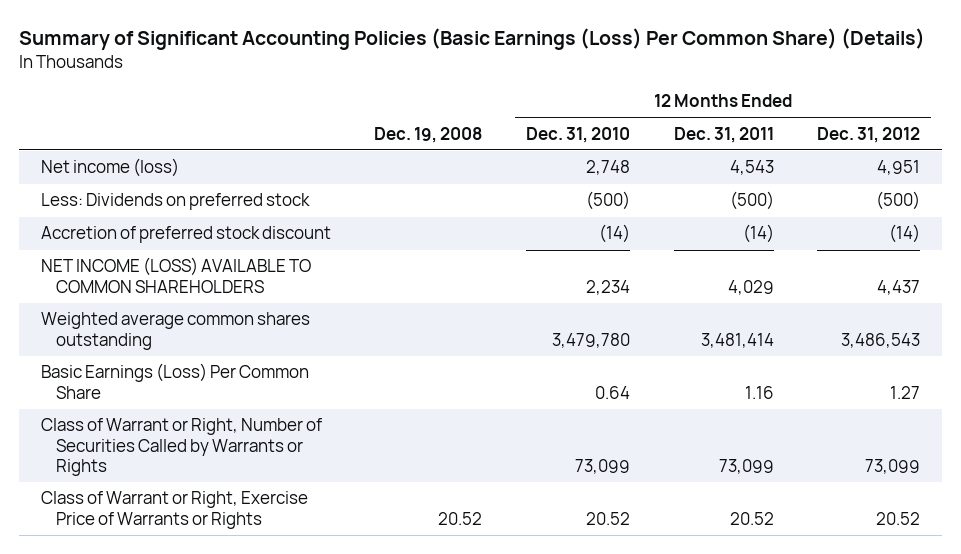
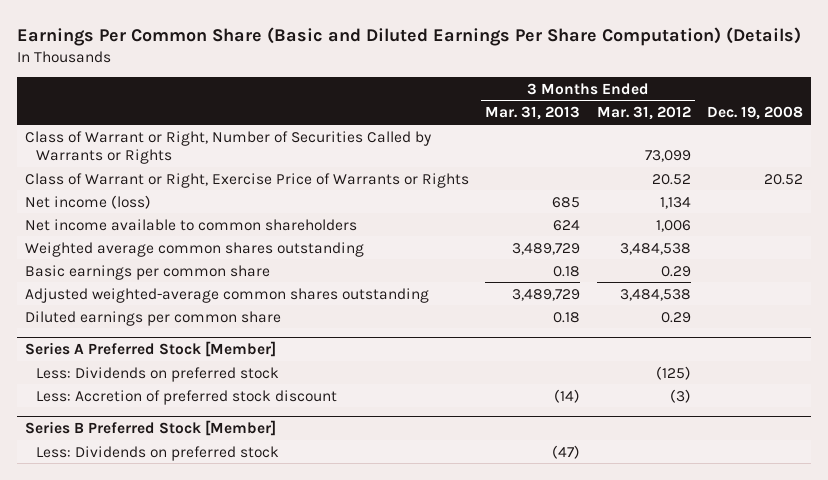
- Summary of Significant Accounting Policies (Basic Earnings (Loss) Per Common Share) (Details)
+ Earnings Per Common Share (Basic and Diluted Earnings Per Share Computation) (Details)
- | Dec. 19, 2008 | 12 Months Ended Dec. 31, 2010 | 12 Months Ended Dec. 31, 2011 | 12 Months Ended Dec. 31, 2012
+ | 3 Months Ended Mar. 31, 2013 | 3 Months Ended Mar. 31, 2012 | Dec. 19, 2008
- Less: Dividends on preferred stock | | (500) | (500) | (500)
- Accretion of preferred stock discount | | (14) | (14) | (14)
- NET INCOME (LOSS) AVAILABLE TO COMMON SHAREHOLDERS | | 2,234 | 4,029 | 4,437
- Basic Earnings (Loss) Per Common Share | | 0.64 | 1.16 | 1.27
moved down: Net income (loss) | 685 | 1,134 |
+ Net income available to common shareholders | 624 | 1,006 |
moved down: Weighted average common shares outstanding | 3,489,729 | 3,484,538 |
+ Basic earnings per common share | 0.18 | 0.29 |
+ Adjusted weighted-average common shares outstanding | 3,489,729 | 3,484,538 |
+ Diluted earnings per common share | 0.18 | 0.29 |
+ Series A Preferred Stock [Member]
+ Less: Dividends on preferred stock | | (125) |
+ Less: Accretion of preferred stock discount | (14) | (3) |
+ Series B Preferred Stock [Member]
+ Less: Dividends on preferred stock | (47) | |

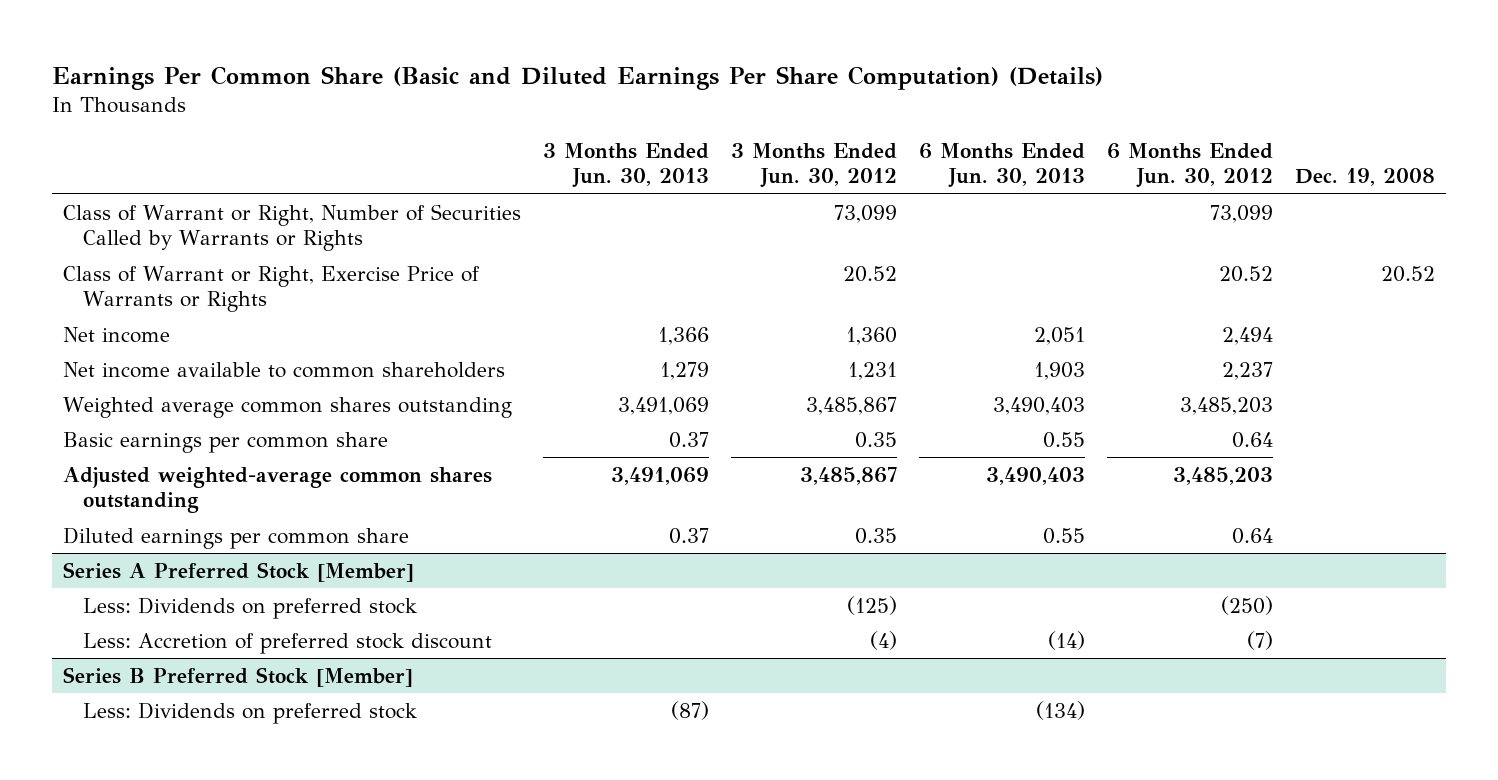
- | 3 Months Ended Mar. 31, 2013 | 3 Months Ended Mar. 31, 2012 | Dec. 19, 2008
+ | 3 Months Ended Jun. 30, 2013 | 3 Months Ended Jun. 30, 2012 | 6 Months Ended Jun. 30, 2013 | 6 Months Ended Jun. 30, 2012 | Dec. 19, 2008
- Net income (loss) | 685 | 1,134 |
+ Net income | 1,366 | 1,360 | 2,051 | 2,494 |

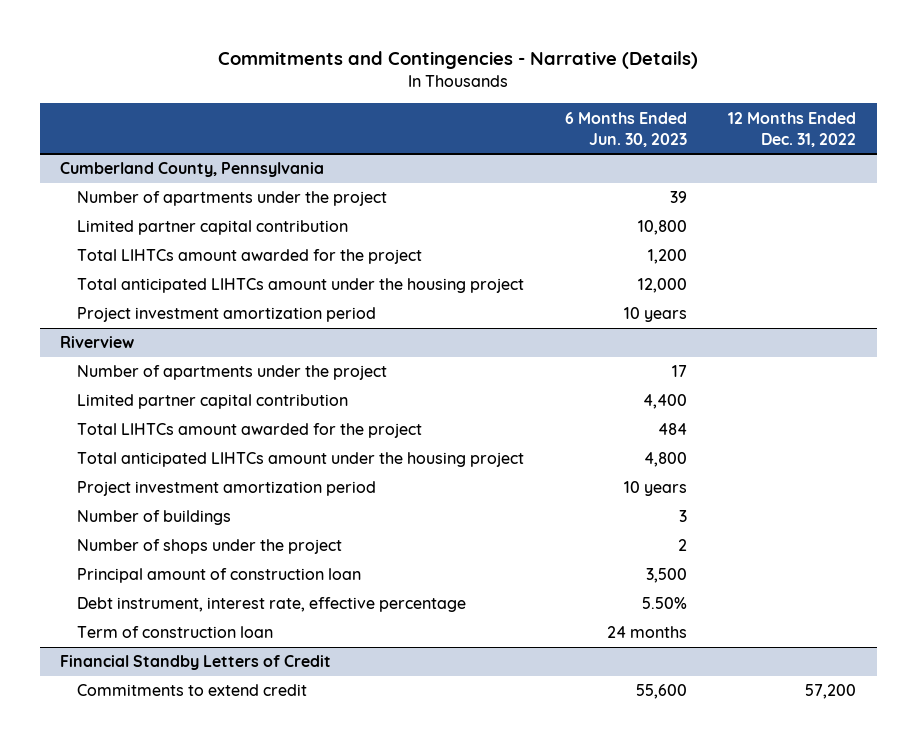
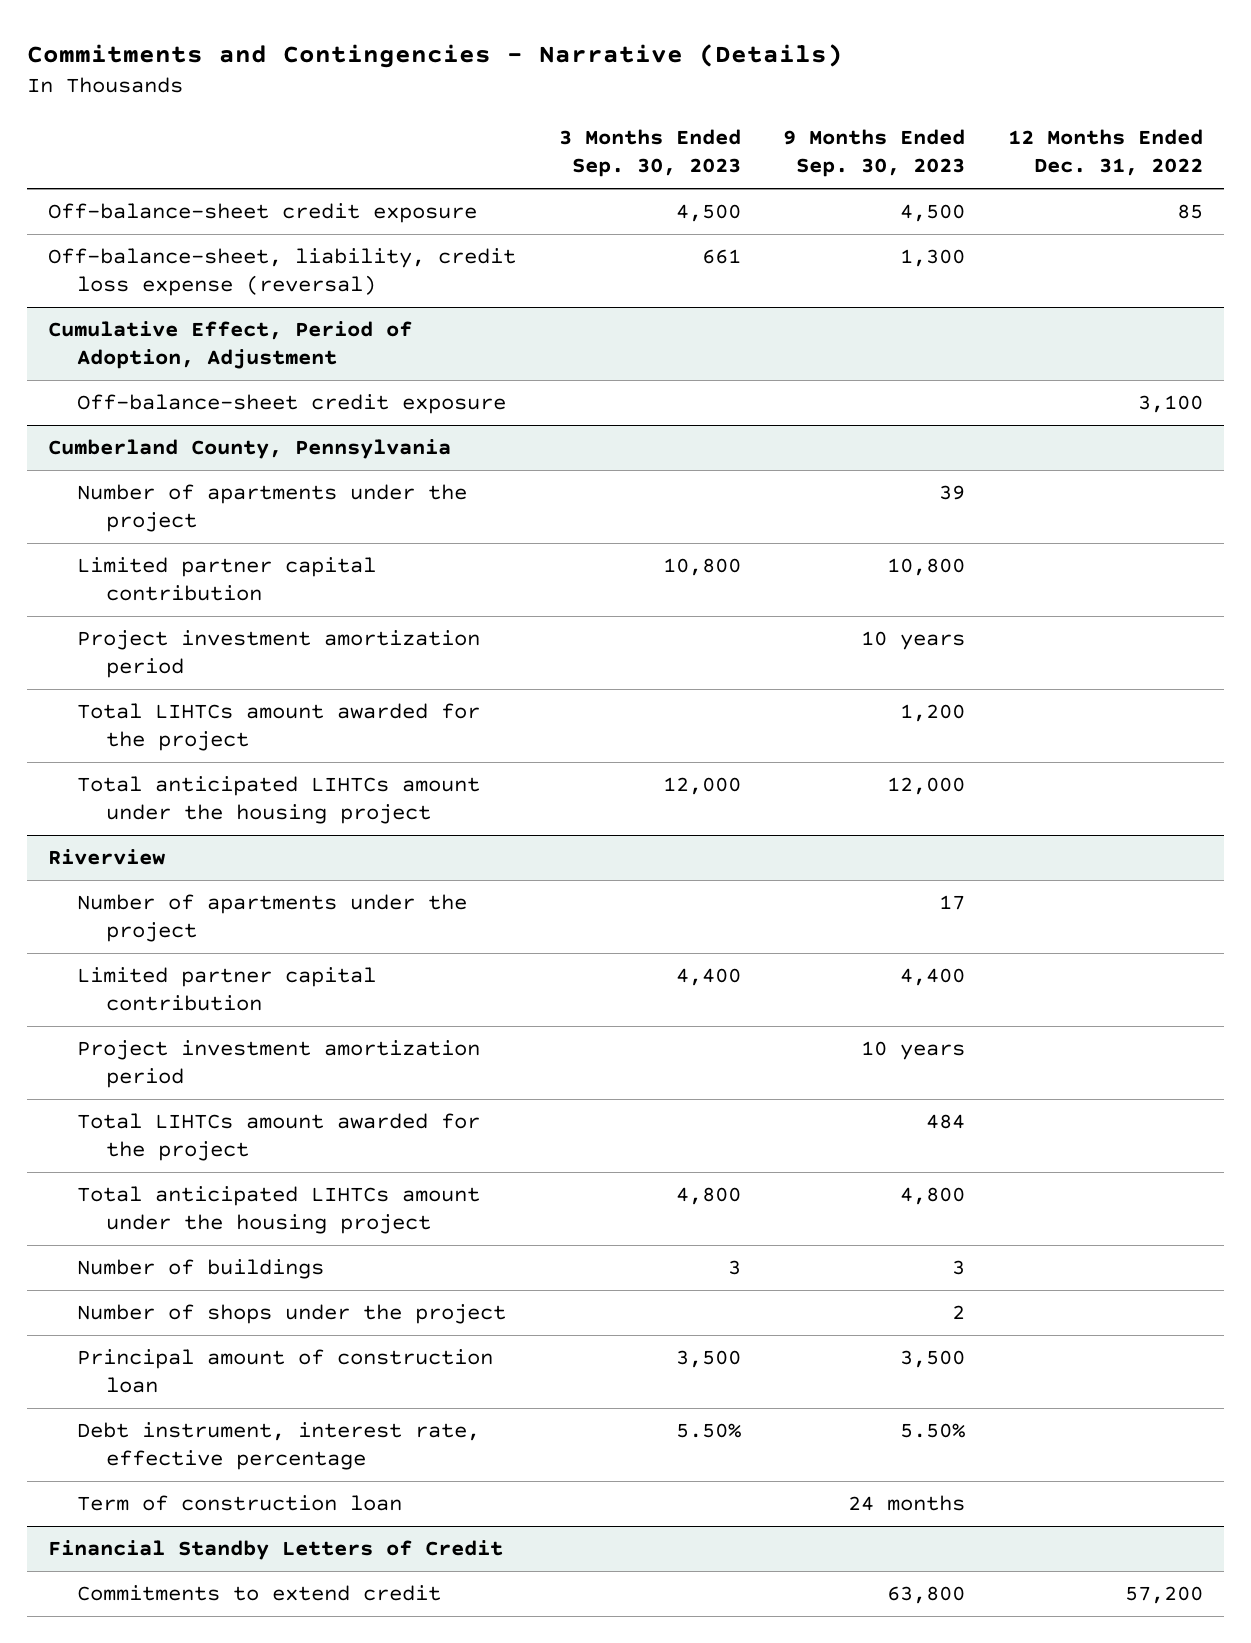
- | 6 Months Ended Jun. 30, 2023 | 12 Months Ended Dec. 31, 2022
+ | 3 Months Ended Sep. 30, 2023 | 9 Months Ended Sep. 30, 2023 | 12 Months Ended Dec. 31, 2022
+ Off-balance-sheet credit exposure | 4,500 | 4,500 | 85
+ Off-balance-sheet, liability, credit loss expense (reversal) | 661 | 1,300 |
+ Cumulative Effect, Period of Adoption, Adjustment
+ Off-balance-sheet credit exposure | | | 3,100
@ Cumberland County, Pennsylvania
moved up: Project investment amortization period | | 10 years |
@ Riverview
moved up: Project investment amortization period | | 10 years |

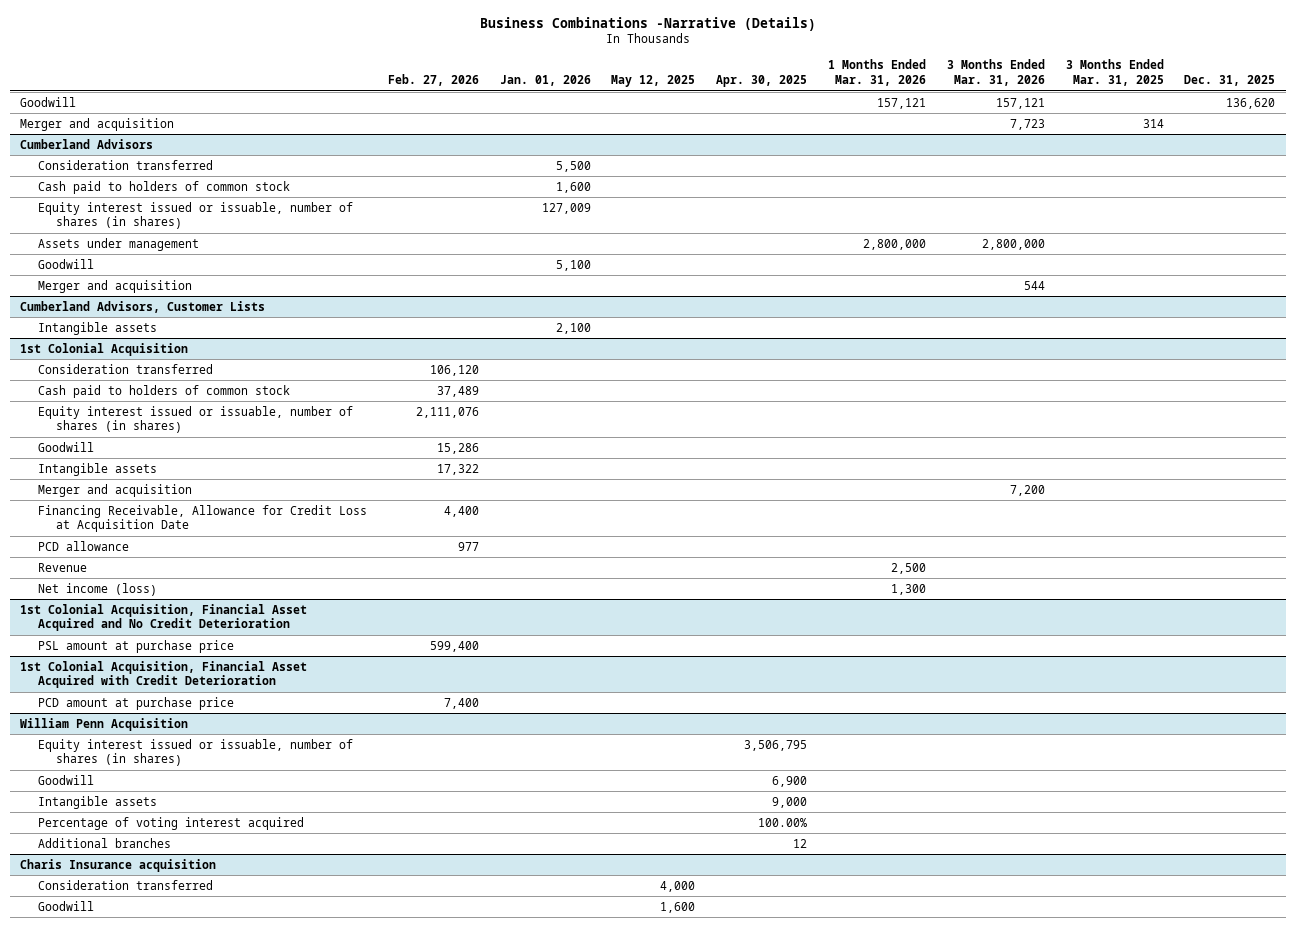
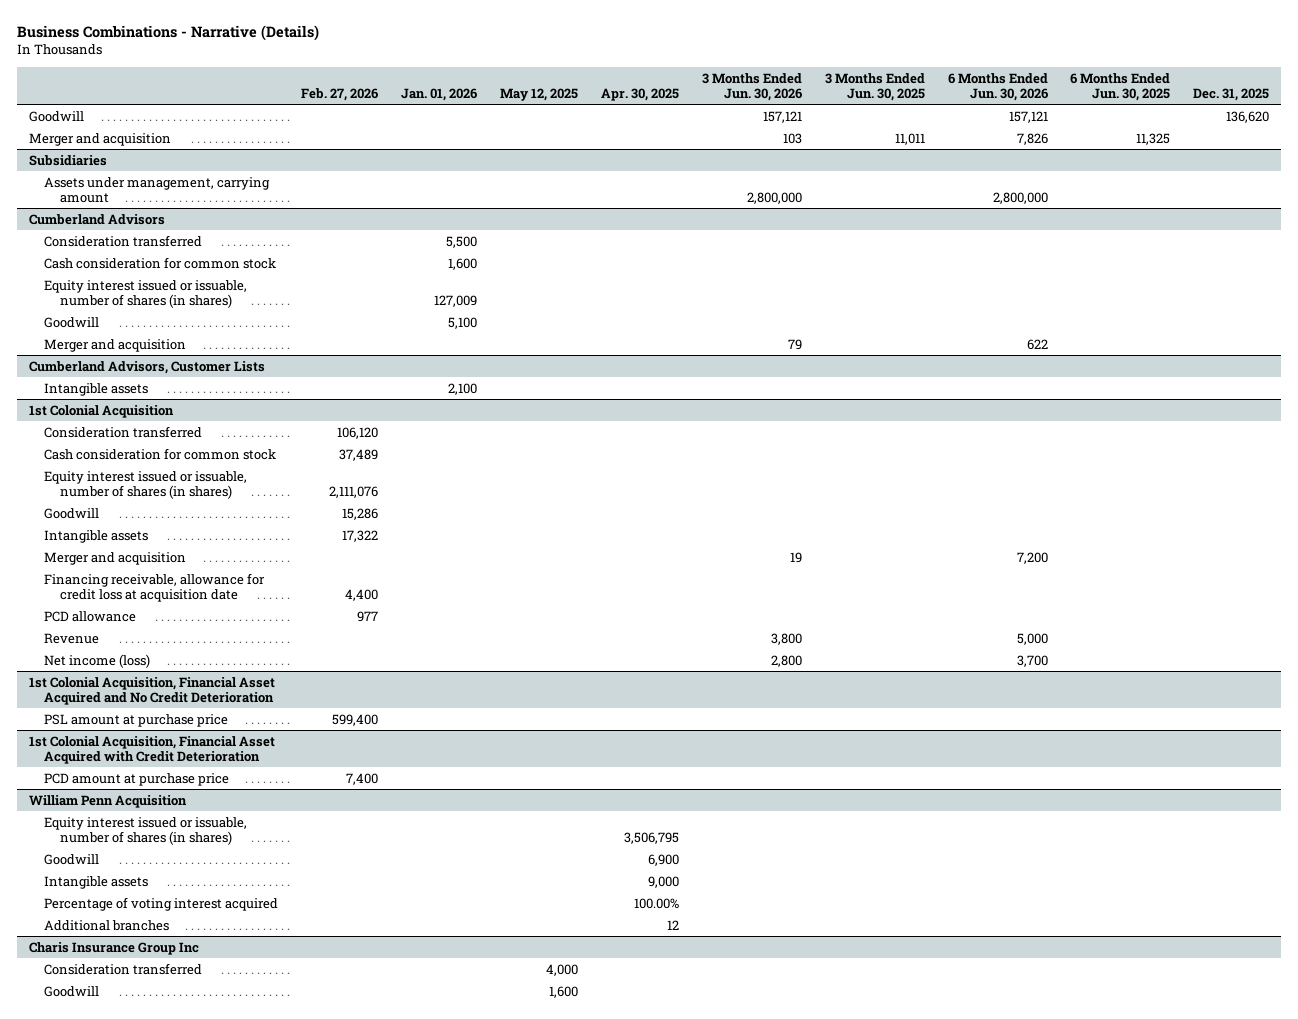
- Business Combinations -Narrative (Details)
+ Business Combinations - Narrative (Details)
- | Feb. 27, 2026 | Jan. 01, 2026 | May 12, 2025 | Apr. 30, 2025 | 1 Months Ended Mar. 31, 2026 | 3 Months Ended Mar. 31, 2026 | 3 Months Ended Mar. 31, 2025 | Dec. 31, 2025
+ | Feb. 27, 2026 | Jan. 01, 2026 | May 12, 2025 | Apr. 30, 2025 | 3 Months Ended Jun. 30, 2026 | 3 Months Ended Jun. 30, 2025 | 6 Months Ended Jun. 30, 2026 | 6 Months Ended Jun. 30, 2025 | Dec. 31, 2025
+ Subsidiaries
+ Assets under management, carrying amount | | | | | 2,800,000 | | 2,800,000 | |
@ Cumberland Advisors
- Cash paid to holders of common stock | | 1,600 | | | | | |
+ Cash consideration for common stock | | 1,600 | | | | | | |
- Assets under management | | | | | 2,800,000 | 2,800,000 | |
@ 1st Colonial Acquisition
- Cash paid to holders of common stock | 37,489 | | | | | | |
+ Cash consideration for common stock | 37,489 | | | | | | | |
- Financing Receivable, Allowance for Credit Loss at Acquisition Date | 4,400 | | | | | | |
+ Financing receivable, allowance for credit loss at acquisition date | 4,400 | | | | | | | |
- Charis Insurance acquisition
+ Charis Insurance Group Inc

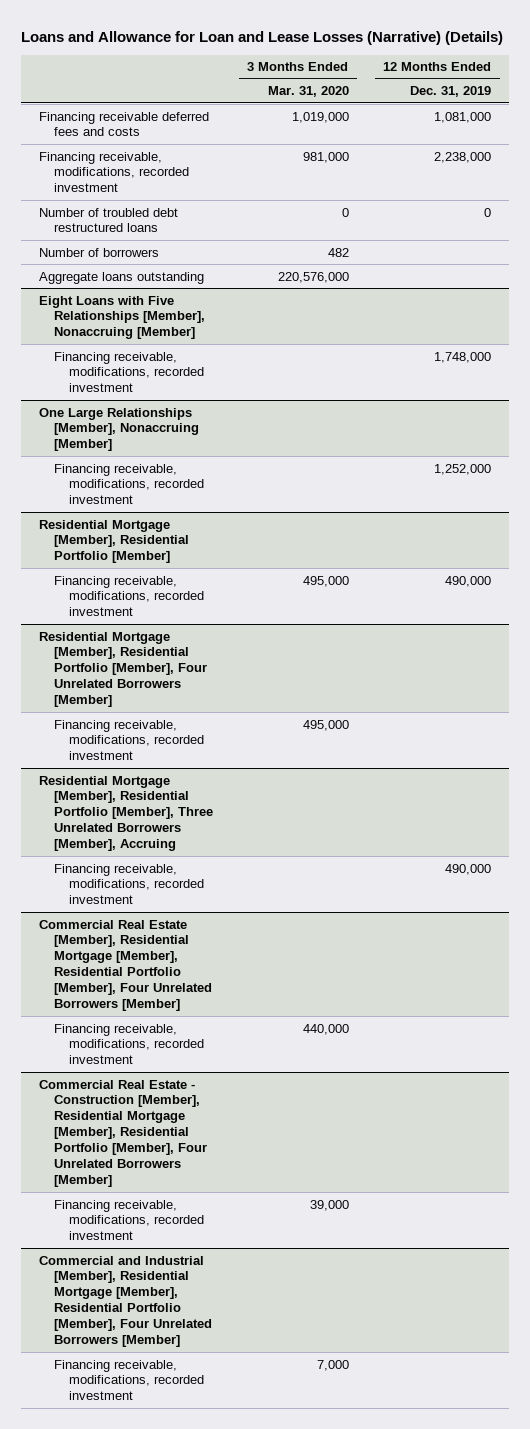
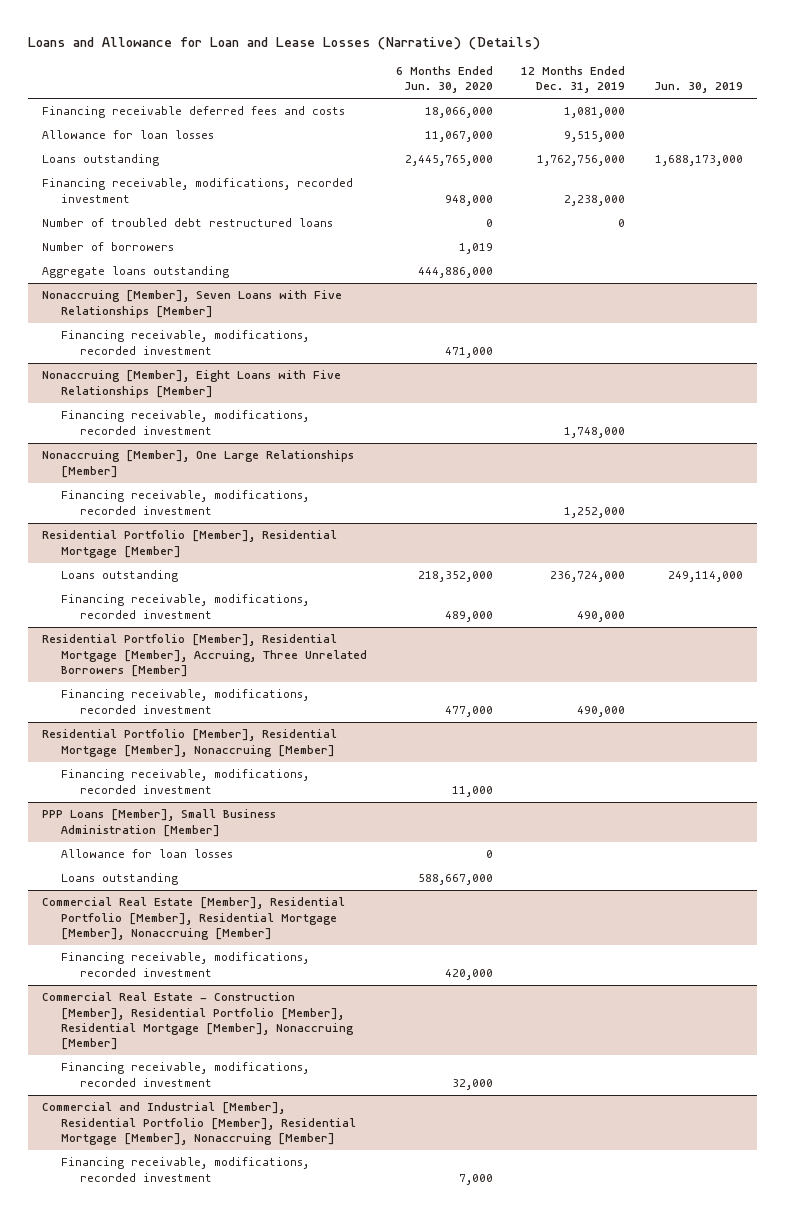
- | 3 Months Ended Mar. 31, 2020 | 12 Months Ended Dec. 31, 2019
+ | 6 Months Ended Jun. 30, 2020 | 12 Months Ended Dec. 31, 2019 | Jun. 30, 2019
+ Allowance for loan losses | 11,067,000 | 9,515,000 |
+ Loans outstanding | 2,445,765,000 | 1,762,756,000 | 1,688,173,000
- Eight Loans with Five Relationships [Member], Nonaccruing [Member]
+ Nonaccruing [Member], Seven Loans with Five Relationships [Member]
+ Financing receivable, modifications, recorded investment | 471,000 | |
+ Nonaccruing [Member], Eight Loans with Five Relationships [Member]
- One Large Relationships [Member], Nonaccruing [Member]
+ Nonaccruing [Member], One Large Relationships [Member]
- Residential Mortgage [Member], Residential Portfolio [Member]
+ Residential Portfolio [Member], Residential Mortgage [Member]
+ Loans outstanding | 218,352,000 | 236,724,000 | 249,114,000
- Residential Mortgage [Member], Residential Portfolio [Member], Four Unrelated Borrowers [Member]
- Financing receivable, modifications, recorded investment | 495,000 |
- Residential Mortgage [Member], Residential Portfolio [Member], Three Unrelated Borrowers [Member], Accruing
+ Residential Portfolio [Member], Residential Mortgage [Member], Accruing, Three Unrelated Borrowers [Member]
- Commercial Real Estate [Member], Residential Mortgage [Member], Residential Portfolio [Member], Four Unrelated Borrowers [Member]
+ Residential Portfolio [Member], Residential Mortgage [Member], Nonaccruing [Member]
+ Financing receivable, modifications, recorded investment | 11,000 | |
+ PPP Loans [Member], Small Business Administration [Member]
+ Allowance for loan losses | 0 | |
+ Loans outstanding | 588,667,000 | |
+ Commercial Real Estate [Member], Residential Portfolio [Member], Residential Mortgage [Member], Nonaccruing [Member]
- Commercial Real Estate - Construction [Member], Residential Mortgage [Member], Residential Portfolio [Member], Four Unrelated Borrowers [Member]
+ Commercial Real Estate - Construction [Member], Residential Portfolio [Member], Residential Mortgage [Member], Nonaccruing [Member]
- Commercial and Industrial [Member], Residential Mortgage [Member], Residential Portfolio [Member], Four Unrelated Borrowers [Member]
+ Commercial and Industrial [Member], Residential Portfolio [Member], Residential Mortgage [Member], Nonaccruing [Member]

